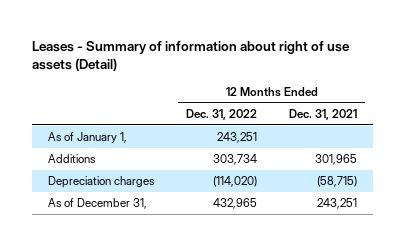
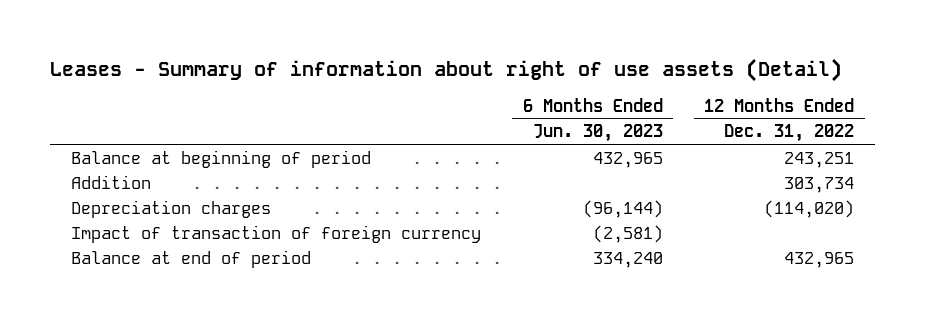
- | 12 Months Ended Dec. 31, 2022 | 12 Months Ended Dec. 31, 2021
+ | 6 Months Ended Jun. 30, 2023 | 12 Months Ended Dec. 31, 2022
- As of January 1, | 243,251 |
- Additions | 303,734 | 301,965
+ Balance at beginning of period | 432,965 | 243,251
+ Addition | | 303,734
- As of December 31, | 432,965 | 243,251
+ Impact of transaction of foreign currency | (2,581) |
+ Balance at end of period | 334,240 | 432,965

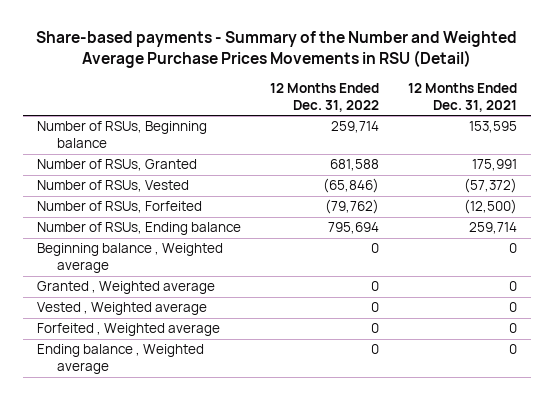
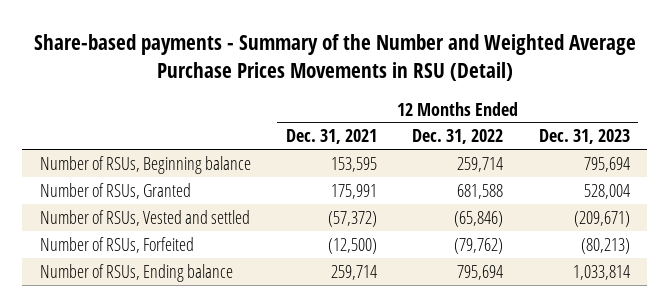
- | 12 Months Ended Dec. 31, 2022 | 12 Months Ended Dec. 31, 2021
+ | 12 Months Ended Dec. 31, 2021 | 12 Months Ended Dec. 31, 2022 | 12 Months Ended Dec. 31, 2023
- Number of RSUs, Vested | (65,846) | (57,372)
+ Number of RSUs, Vested and settled | (57,372) | (65,846) | (209,671)
- Beginning balance , Weighted average | 0 | 0
- Granted , Weighted average | 0 | 0
- Vested , Weighted average | 0 | 0
- Forfeited , Weighted average | 0 | 0
- Ending balance , Weighted average | 0 | 0

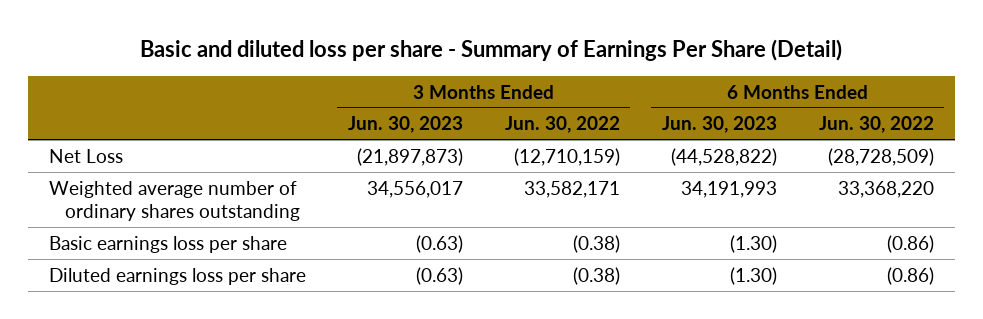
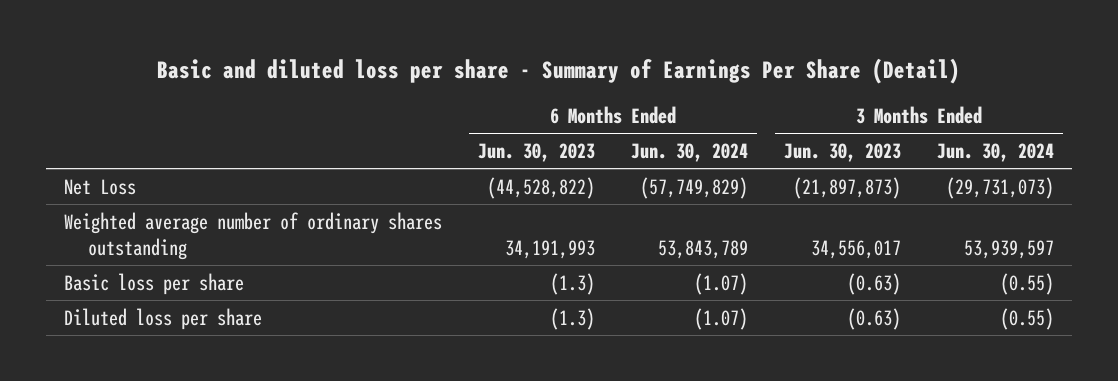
- | 3 Months Ended Jun. 30, 2023 | 3 Months Ended Jun. 30, 2022 | 6 Months Ended Jun. 30, 2023 | 6 Months Ended Jun. 30, 2022
+ | 6 Months Ended Jun. 30, 2023 | 6 Months Ended Jun. 30, 2024 | 3 Months Ended Jun. 30, 2023 | 3 Months Ended Jun. 30, 2024
- Basic earnings loss per share | (0.63) | (0.38) | (1.30) | (0.86)
- Diluted earnings loss per share | (0.63) | (0.38) | (1.30) | (0.86)
+ Basic loss per share | (1.3) | (1.07) | (0.63) | (0.55)
+ Diluted loss per share | (1.3) | (1.07) | (0.63) | (0.55)

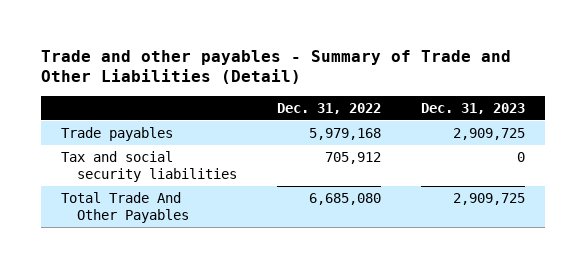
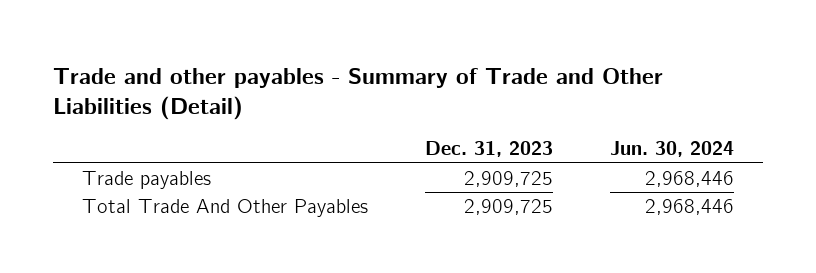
- | Dec. 31, 2022 | Dec. 31, 2023
+ | Dec. 31, 2023 | Jun. 30, 2024
- Tax and social security liabilities | 705,912 | 0

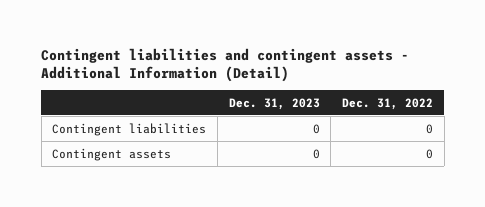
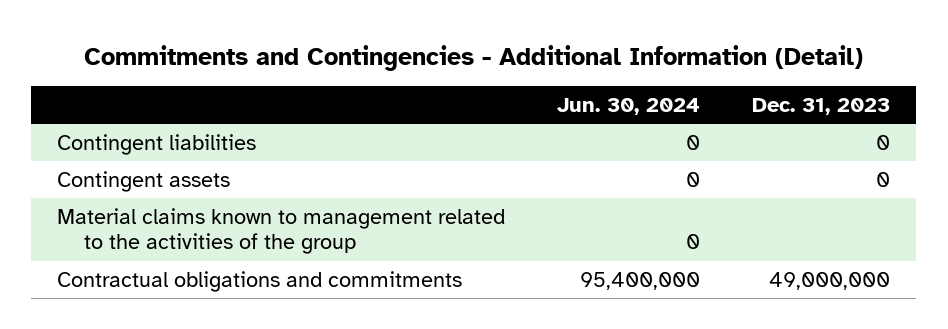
- Contingent liabilities and contingent assets - Additional Information (Detail)
+ Commitments and Contingencies - Additional Information (Detail)
- | Dec. 31, 2023 | Dec. 31, 2022
+ | Jun. 30, 2024 | Dec. 31, 2023
+ Material claims known to management related to the activities of the group | 0 |
+ Contractual obligations and commitments | 95,400,000 | 49,000,000

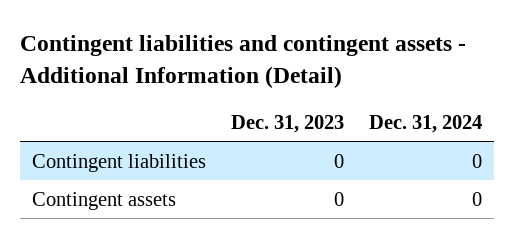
- Commitments and Contingencies - Additional Information (Detail)
+ Contingent liabilities and contingent assets - Additional Information (Detail)
- | Jun. 30, 2024 | Dec. 31, 2023
+ | Dec. 31, 2023 | Dec. 31, 2024
- Material claims known to management related to the activities of the group | 0 |
- Contractual obligations and commitments | 95,400,000 | 49,000,000

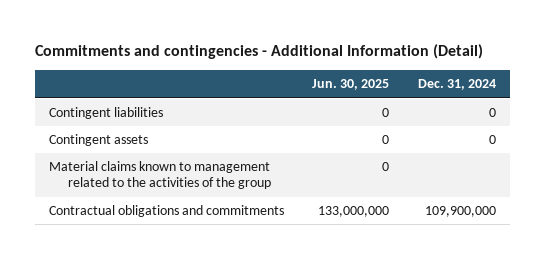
- Contingent liabilities and contingent assets - Additional Information (Detail)
+ Commitments and contingencies - Additional Information (Detail)
- | Dec. 31, 2023 | Dec. 31, 2024
+ | Jun. 30, 2025 | Dec. 31, 2024
+ Material claims known to management related to the activities of the group | 0 |
+ Contractual obligations and commitments | 133,000,000 | 109,900,000

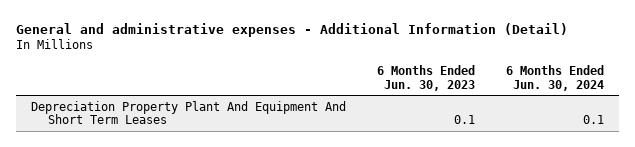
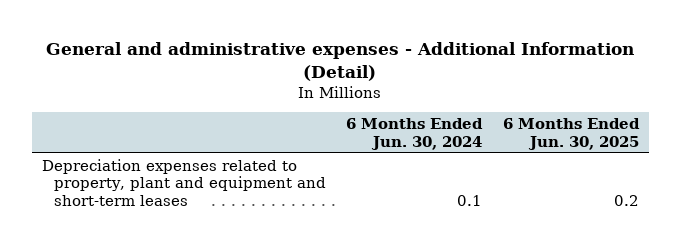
- | 6 Months Ended Jun. 30, 2023 | 6 Months Ended Jun. 30, 2024
+ | 6 Months Ended Jun. 30, 2024 | 6 Months Ended Jun. 30, 2025
- Depreciation Property Plant And Equipment And Short Term Leases | 0.1 | 0.1
+ Depreciation expenses related to property, plant and equipment and short-term leases | 0.1 | 0.2

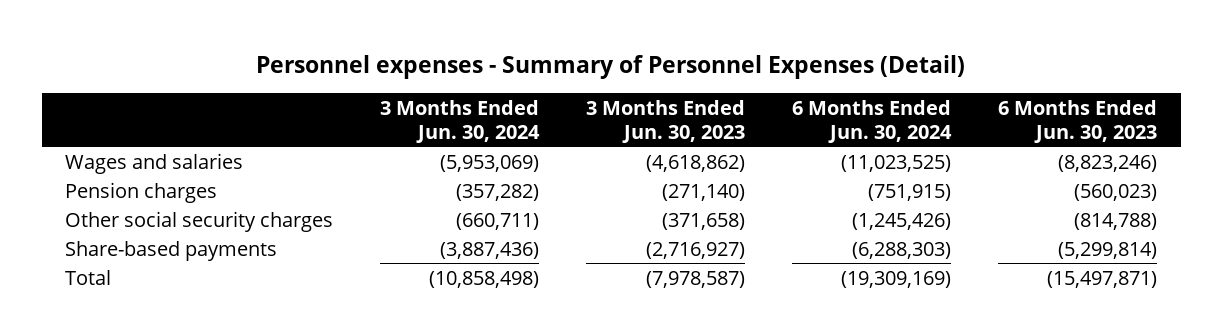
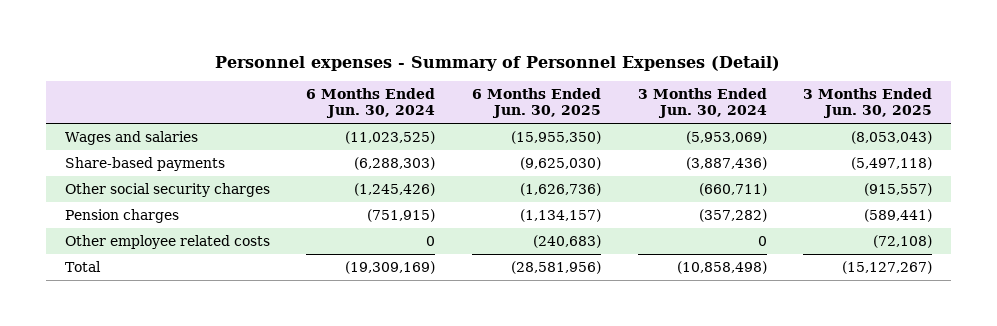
- | 3 Months Ended Jun. 30, 2024 | 3 Months Ended Jun. 30, 2023 | 6 Months Ended Jun. 30, 2024 | 6 Months Ended Jun. 30, 2023
+ | 6 Months Ended Jun. 30, 2024 | 6 Months Ended Jun. 30, 2025 | 3 Months Ended Jun. 30, 2024 | 3 Months Ended Jun. 30, 2025
moved down: Other social security charges | (1,245,426) | (1,626,736) | (660,711) | (915,557)
moved down: Pension charges | (751,915) | (1,134,157) | (357,282) | (589,441)
+ Other employee related costs | 0 | (240,683) | 0 | (72,108)

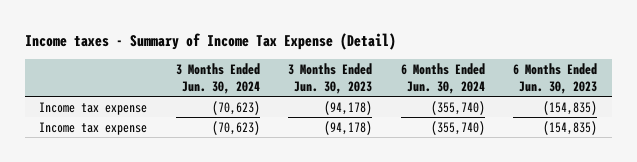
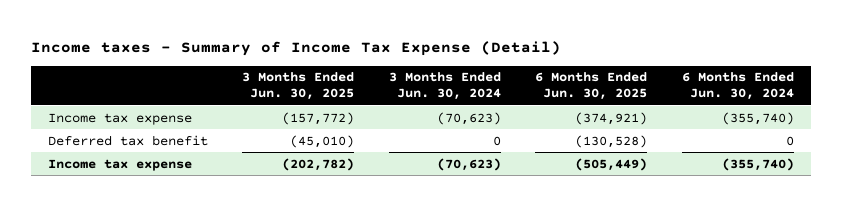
- | 3 Months Ended Jun. 30, 2024 | 3 Months Ended Jun. 30, 2023 | 6 Months Ended Jun. 30, 2024 | 6 Months Ended Jun. 30, 2023
+ | 3 Months Ended Jun. 30, 2025 | 3 Months Ended Jun. 30, 2024 | 6 Months Ended Jun. 30, 2025 | 6 Months Ended Jun. 30, 2024
+ Deferred tax benefit | (45,010) | 0 | (130,528) | 0

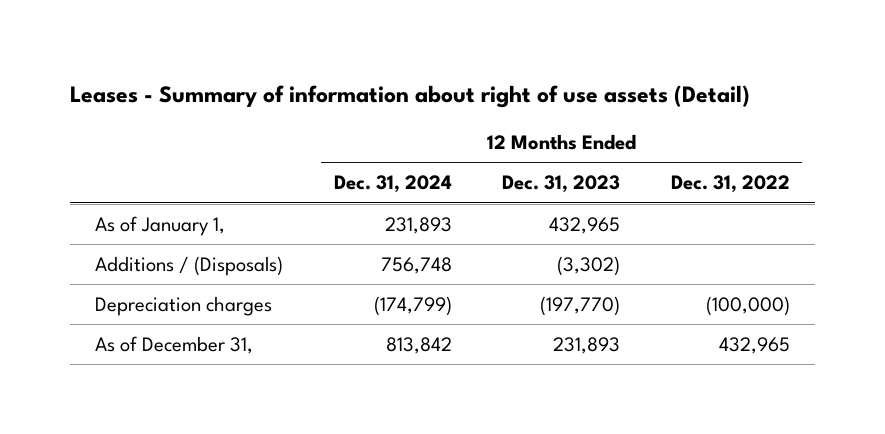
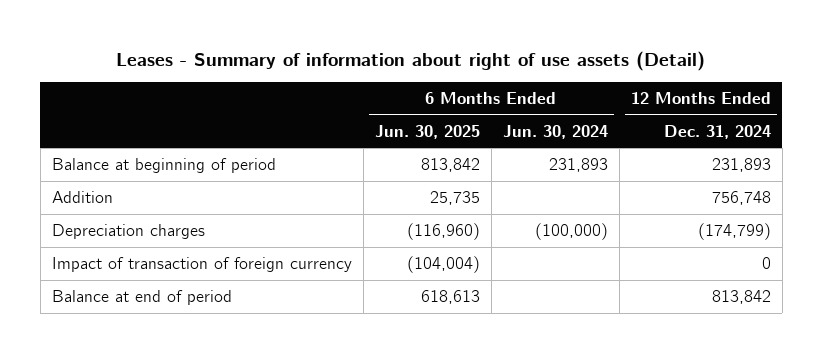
- | 12 Months Ended Dec. 31, 2024 | 12 Months Ended Dec. 31, 2023 | 12 Months Ended Dec. 31, 2022
+ | 6 Months Ended Jun. 30, 2025 | 6 Months Ended Jun. 30, 2024 | 12 Months Ended Dec. 31, 2024
- As of January 1, | 231,893 | 432,965 |
- Additions / (Disposals) | 756,748 | (3,302) |
+ Balance at beginning of period | 813,842 | 231,893 | 231,893
+ Addition | 25,735 | | 756,748
- As of December 31, | 813,842 | 231,893 | 432,965
+ Impact of transaction of foreign currency | (104,004) | | 0
+ Balance at end of period | 618,613 | | 813,842

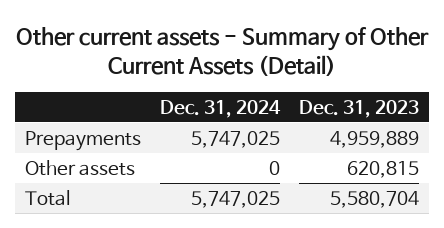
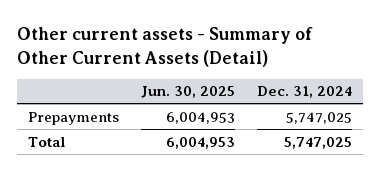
- | Dec. 31, 2024 | Dec. 31, 2023
+ | Jun. 30, 2025 | Dec. 31, 2024
- Other assets | 0 | 620,815

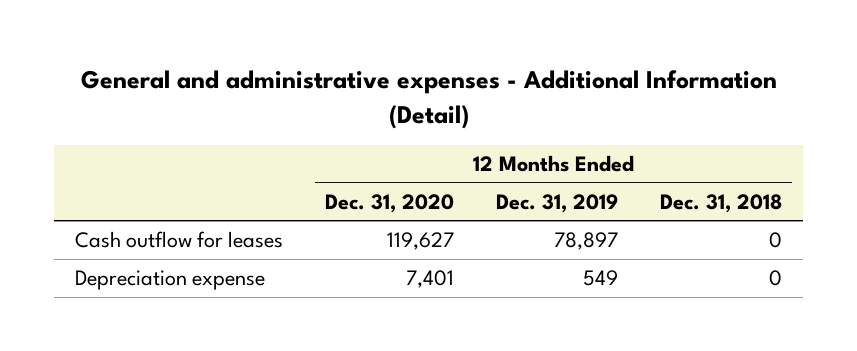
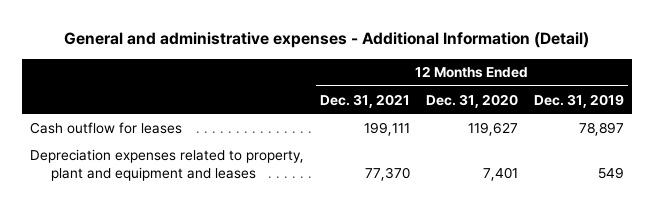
- | 12 Months Ended Dec. 31, 2020 | 12 Months Ended Dec. 31, 2019 | 12 Months Ended Dec. 31, 2018
+ | 12 Months Ended Dec. 31, 2021 | 12 Months Ended Dec. 31, 2020 | 12 Months Ended Dec. 31, 2019
- Depreciation expense | 7,401 | 549 | 0
+ Depreciation expenses related to property, plant and equipment and leases | 77,370 | 7,401 | 549

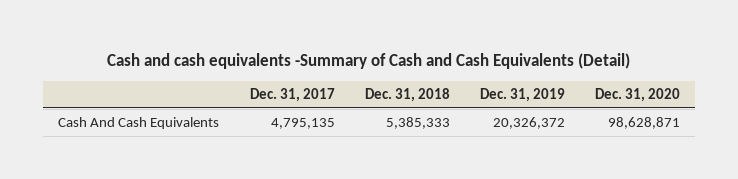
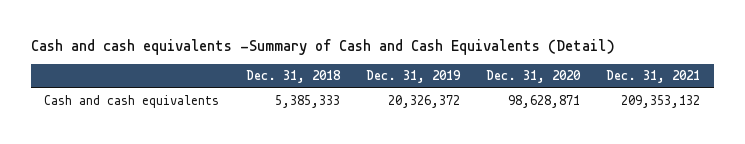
- | Dec. 31, 2017 | Dec. 31, 2018 | Dec. 31, 2019 | Dec. 31, 2020
+ | Dec. 31, 2018 | Dec. 31, 2019 | Dec. 31, 2020 | Dec. 31, 2021
- Cash And Cash Equivalents | 4,795,135 | 5,385,333 | 20,326,372 | 98,628,871
+ Cash and cash equivalents | 5,385,333 | 20,326,372 | 98,628,871 | 209,353,132

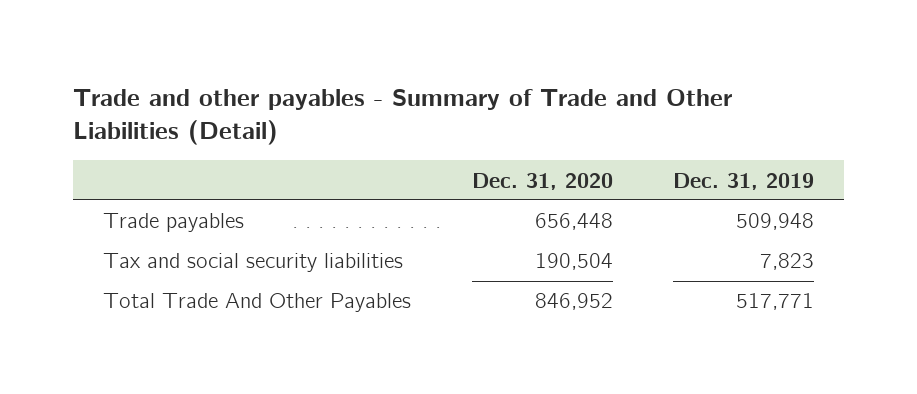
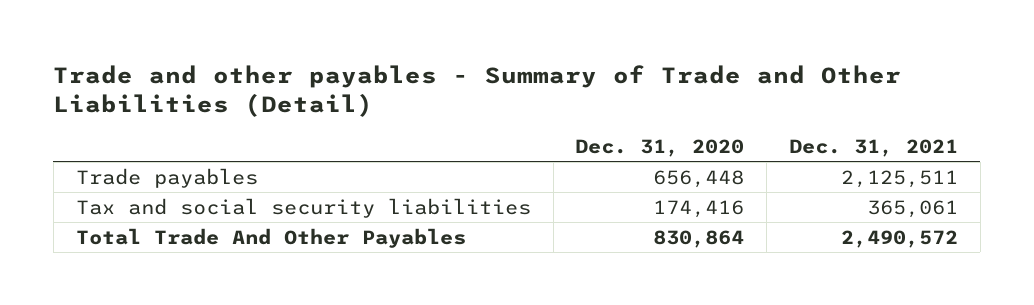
- | Dec. 31, 2020 | Dec. 31, 2019
+ | Dec. 31, 2020 | Dec. 31, 2021
- Tax and social security liabilities | 190,504 | 7,823
- Total Trade And Other Payables | 846,952 | 517,771
+ Tax and social security liabilities | 174,416 | 365,061
+ Total Trade And Other Payables | 830,864 | 2,490,572

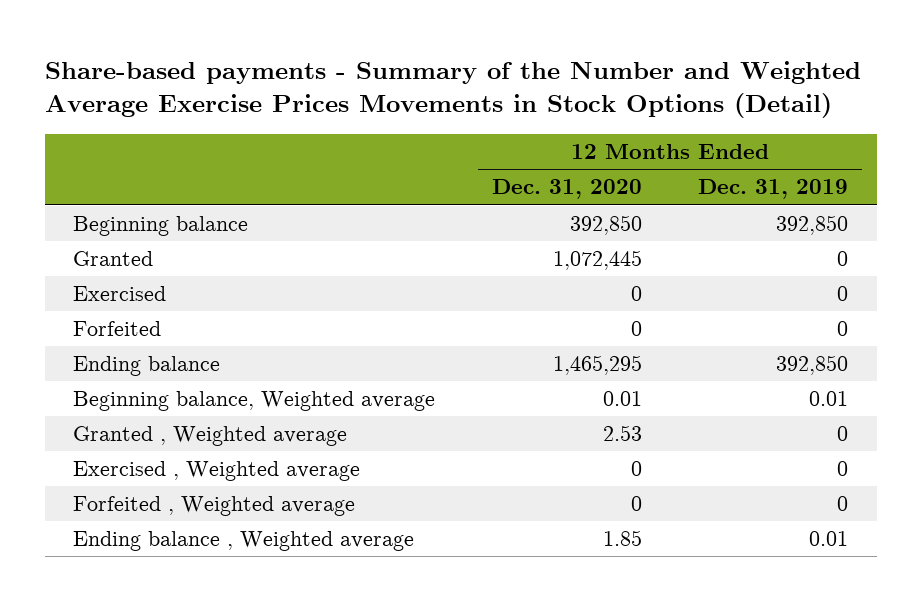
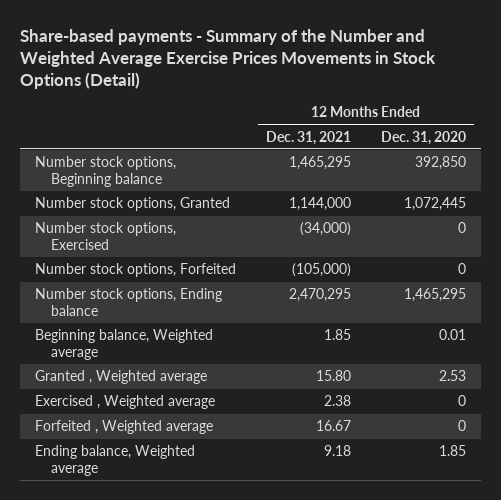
- | 12 Months Ended Dec. 31, 2020 | 12 Months Ended Dec. 31, 2019
+ | 12 Months Ended Dec. 31, 2021 | 12 Months Ended Dec. 31, 2020
- Beginning balance | 392,850 | 392,850
- Granted | 1,072,445 | 0
- Exercised | 0 | 0
- Forfeited | 0 | 0
- Ending balance | 1,465,295 | 392,850
+ Number stock options, Beginning balance | 1,465,295 | 392,850
+ Number stock options, Granted | 1,144,000 | 1,072,445
+ Number stock options, Exercised | (34,000) | 0
+ Number stock options, Forfeited | (105,000) | 0
+ Number stock options, Ending balance | 2,470,295 | 1,465,295
- Ending balance , Weighted average | 1.85 | 0.01
+ Ending balance, Weighted average | 9.18 | 1.85

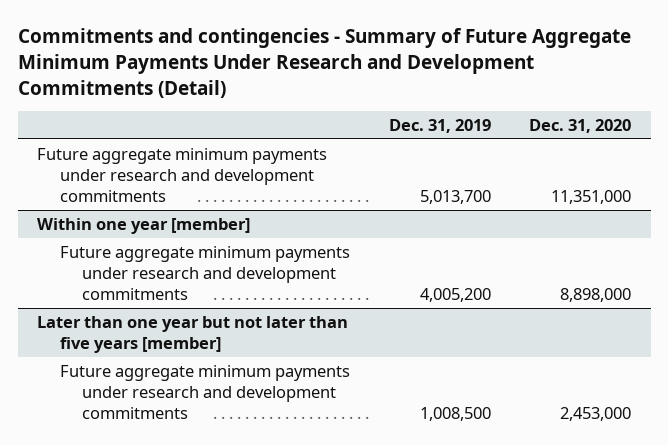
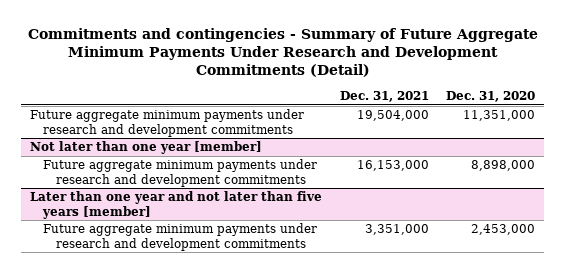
- | Dec. 31, 2019 | Dec. 31, 2020
+ | Dec. 31, 2021 | Dec. 31, 2020
- Within one year [member]
+ Not later than one year [member]
- Later than one year but not later than five years [member]
+ Later than one year and not later than five years [member]

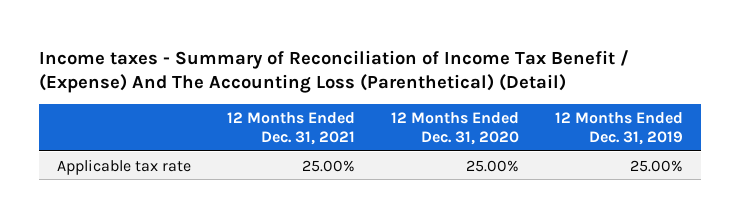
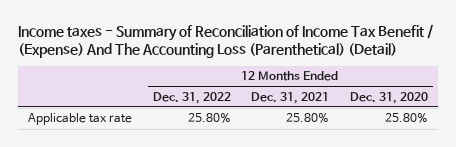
- | 12 Months Ended Dec. 31, 2021 | 12 Months Ended Dec. 31, 2020 | 12 Months Ended Dec. 31, 2019
+ | 12 Months Ended Dec. 31, 2022 | 12 Months Ended Dec. 31, 2021 | 12 Months Ended Dec. 31, 2020
- Applicable tax rate | 25.00% | 25.00% | 25.00%
+ Applicable tax rate | 25.80% | 25.80% | 25.80%

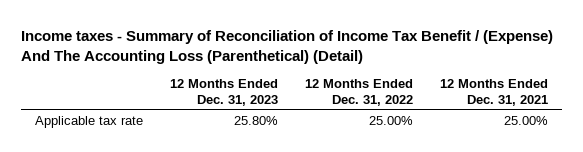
- | 12 Months Ended Dec. 31, 2022 | 12 Months Ended Dec. 31, 2021 | 12 Months Ended Dec. 31, 2020
+ | 12 Months Ended Dec. 31, 2023 | 12 Months Ended Dec. 31, 2022 | 12 Months Ended Dec. 31, 2021
- Applicable tax rate | 25.80% | 25.80% | 25.80%
+ Applicable tax rate | 25.80% | 25.00% | 25.00%

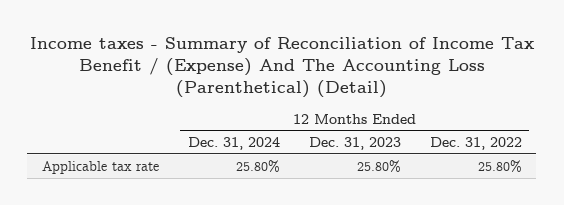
- | 12 Months Ended Dec. 31, 2023 | 12 Months Ended Dec. 31, 2022 | 12 Months Ended Dec. 31, 2021
+ | 12 Months Ended Dec. 31, 2024 | 12 Months Ended Dec. 31, 2023 | 12 Months Ended Dec. 31, 2022
- Applicable tax rate | 25.80% | 25.00% | 25.00%
+ Applicable tax rate | 25.80% | 25.80% | 25.80%

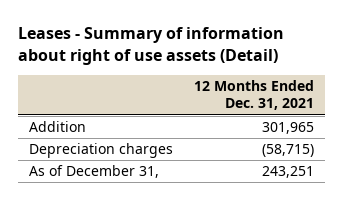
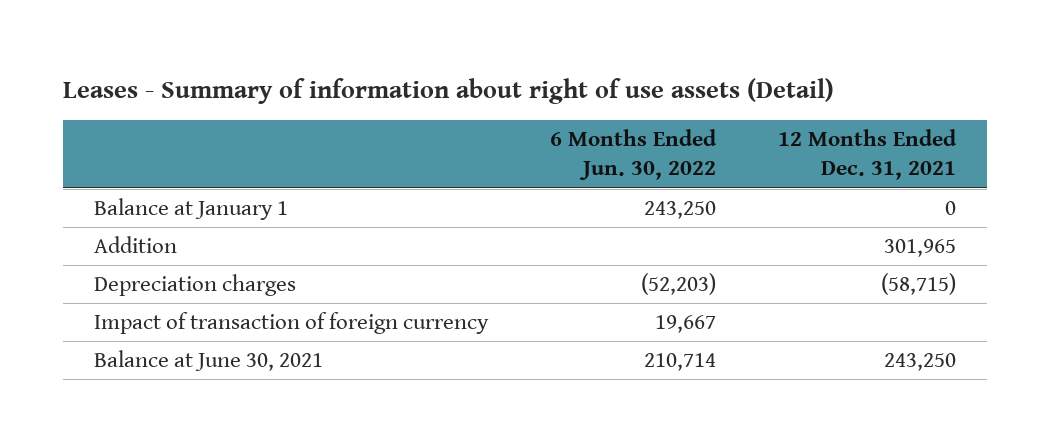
- | 12 Months Ended Dec. 31, 2021
+ | 6 Months Ended Jun. 30, 2022 | 12 Months Ended Dec. 31, 2021
+ Balance at January 1 | 243,250 | 0
- As of December 31, | 243,251
+ Impact of transaction of foreign currency | 19,667 |
+ Balance at June 30, 2021 | 210,714 | 243,250

